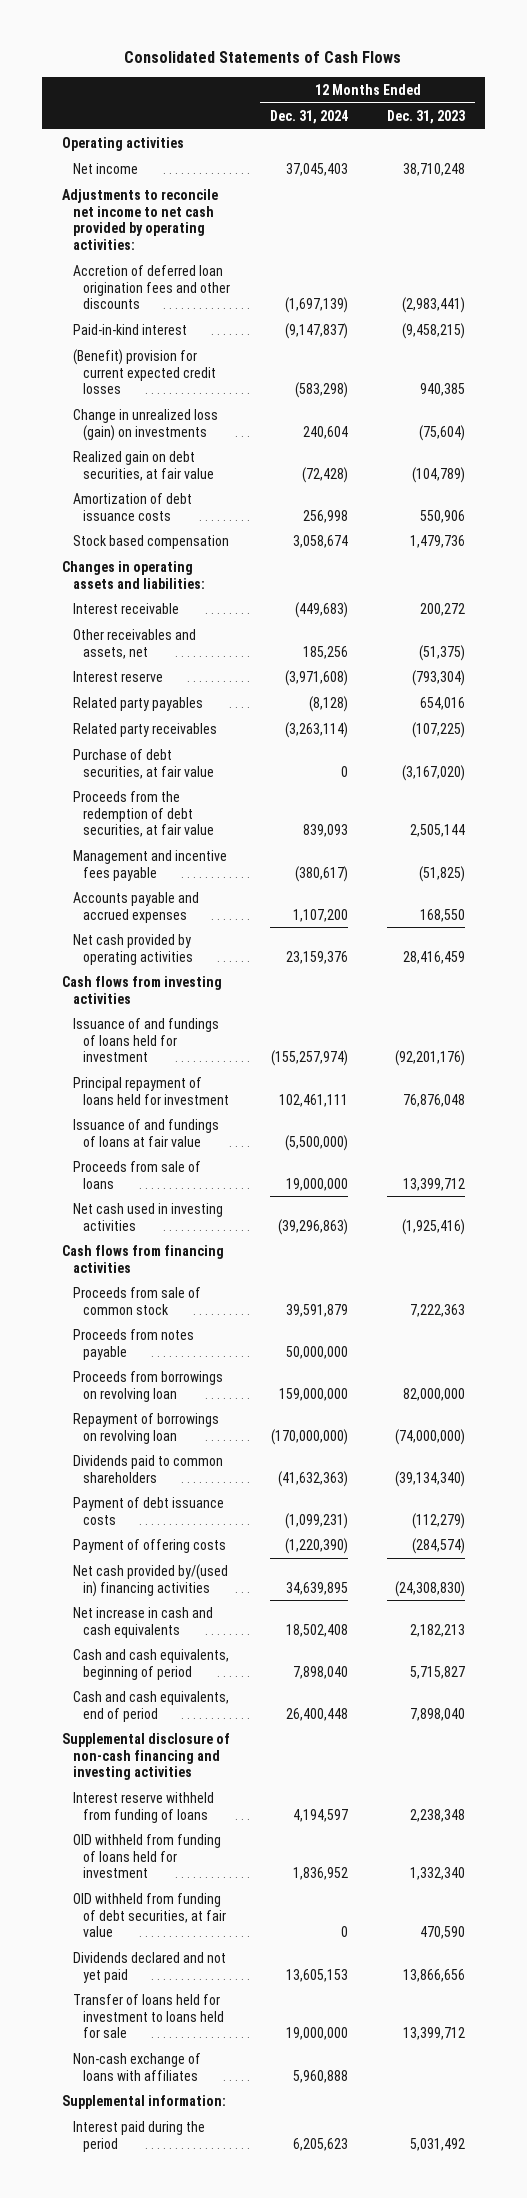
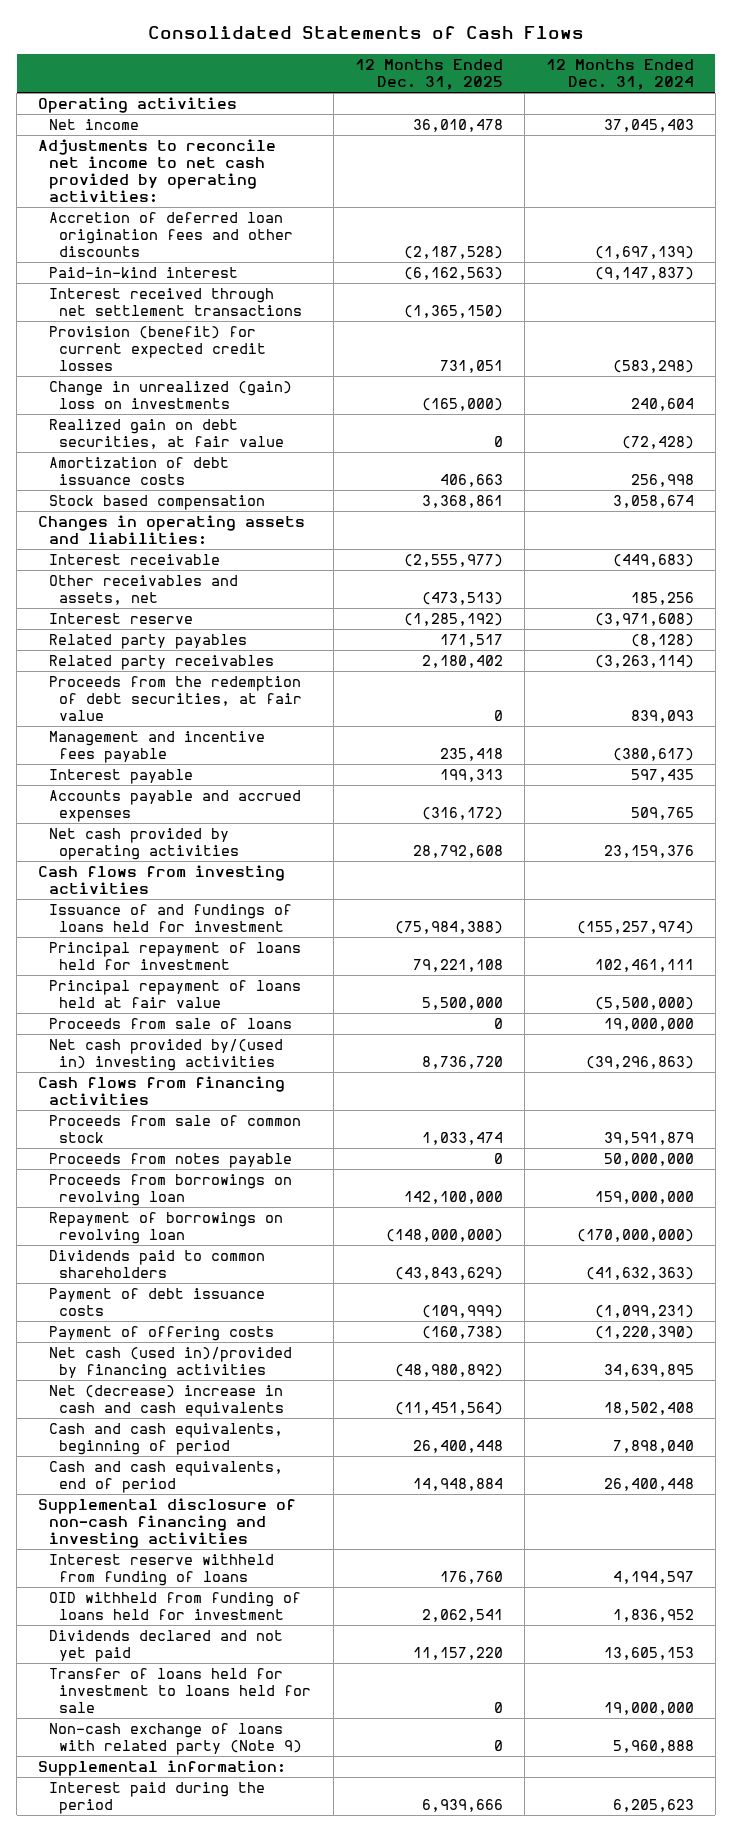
- | 12 Months Ended Dec. 31, 2024 | 12 Months Ended Dec. 31, 2023
+ | 12 Months Ended Dec. 31, 2025 | 12 Months Ended Dec. 31, 2024
- (Benefit) provision for current expected credit losses | (583,298) | 940,385
- Change in unrealized loss (gain) on investments | 240,604 | (75,604)
+ Interest received through net settlement transactions | (1,365,150) |
+ Provision (benefit) for current expected credit losses | 731,051 | (583,298)
+ Change in unrealized (gain) loss on investments | (165,000) | 240,604
- Purchase of debt securities, at fair value | 0 | (3,167,020)
- Accounts payable and accrued expenses | 1,107,200 | 168,550
+ Interest payable | 199,313 | 597,435
+ Accounts payable and accrued expenses | (316,172) | 509,765
- Issuance of and fundings of loans at fair value | (5,500,000) |
+ Principal repayment of loans held at fair value | 5,500,000 | (5,500,000)
- Net cash used in investing activities | (39,296,863) | (1,925,416)
+ Net cash provided by/(used in) investing activities | 8,736,720 | (39,296,863)
- Net cash provided by/(used in) financing activities | 34,639,895 | (24,308,830)
- Net increase in cash and cash equivalents | 18,502,408 | 2,182,213
+ Net cash (used in)/provided by financing activities | (48,980,892) | 34,639,895
+ Net (decrease) increase in cash and cash equivalents | (11,451,564) | 18,502,408
- OID withheld from funding of debt securities, at fair value | 0 | 470,590
- Non-cash exchange of loans with affiliates | 5,960,888 |
+ Non-cash exchange of loans with related party (Note 9) | 0 | 5,960,888

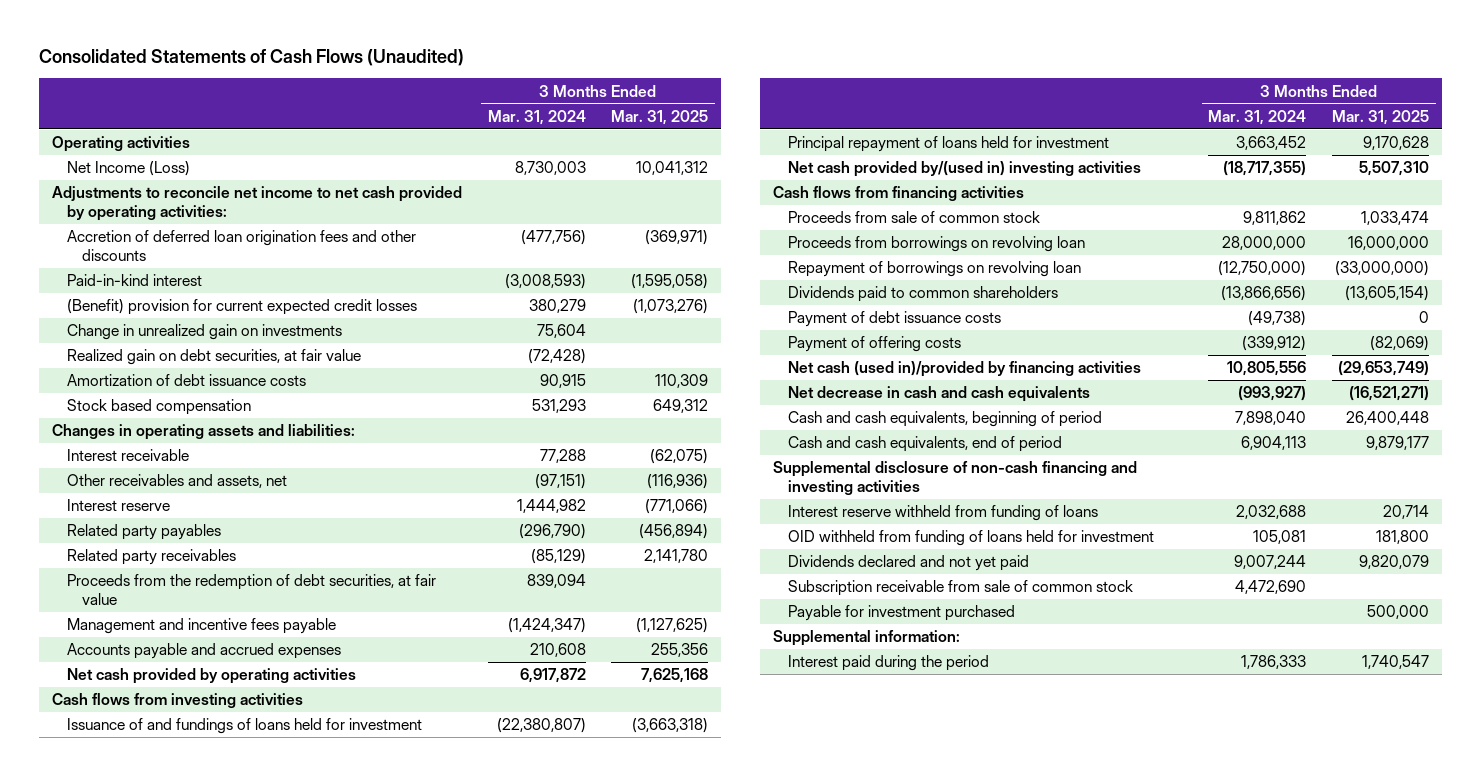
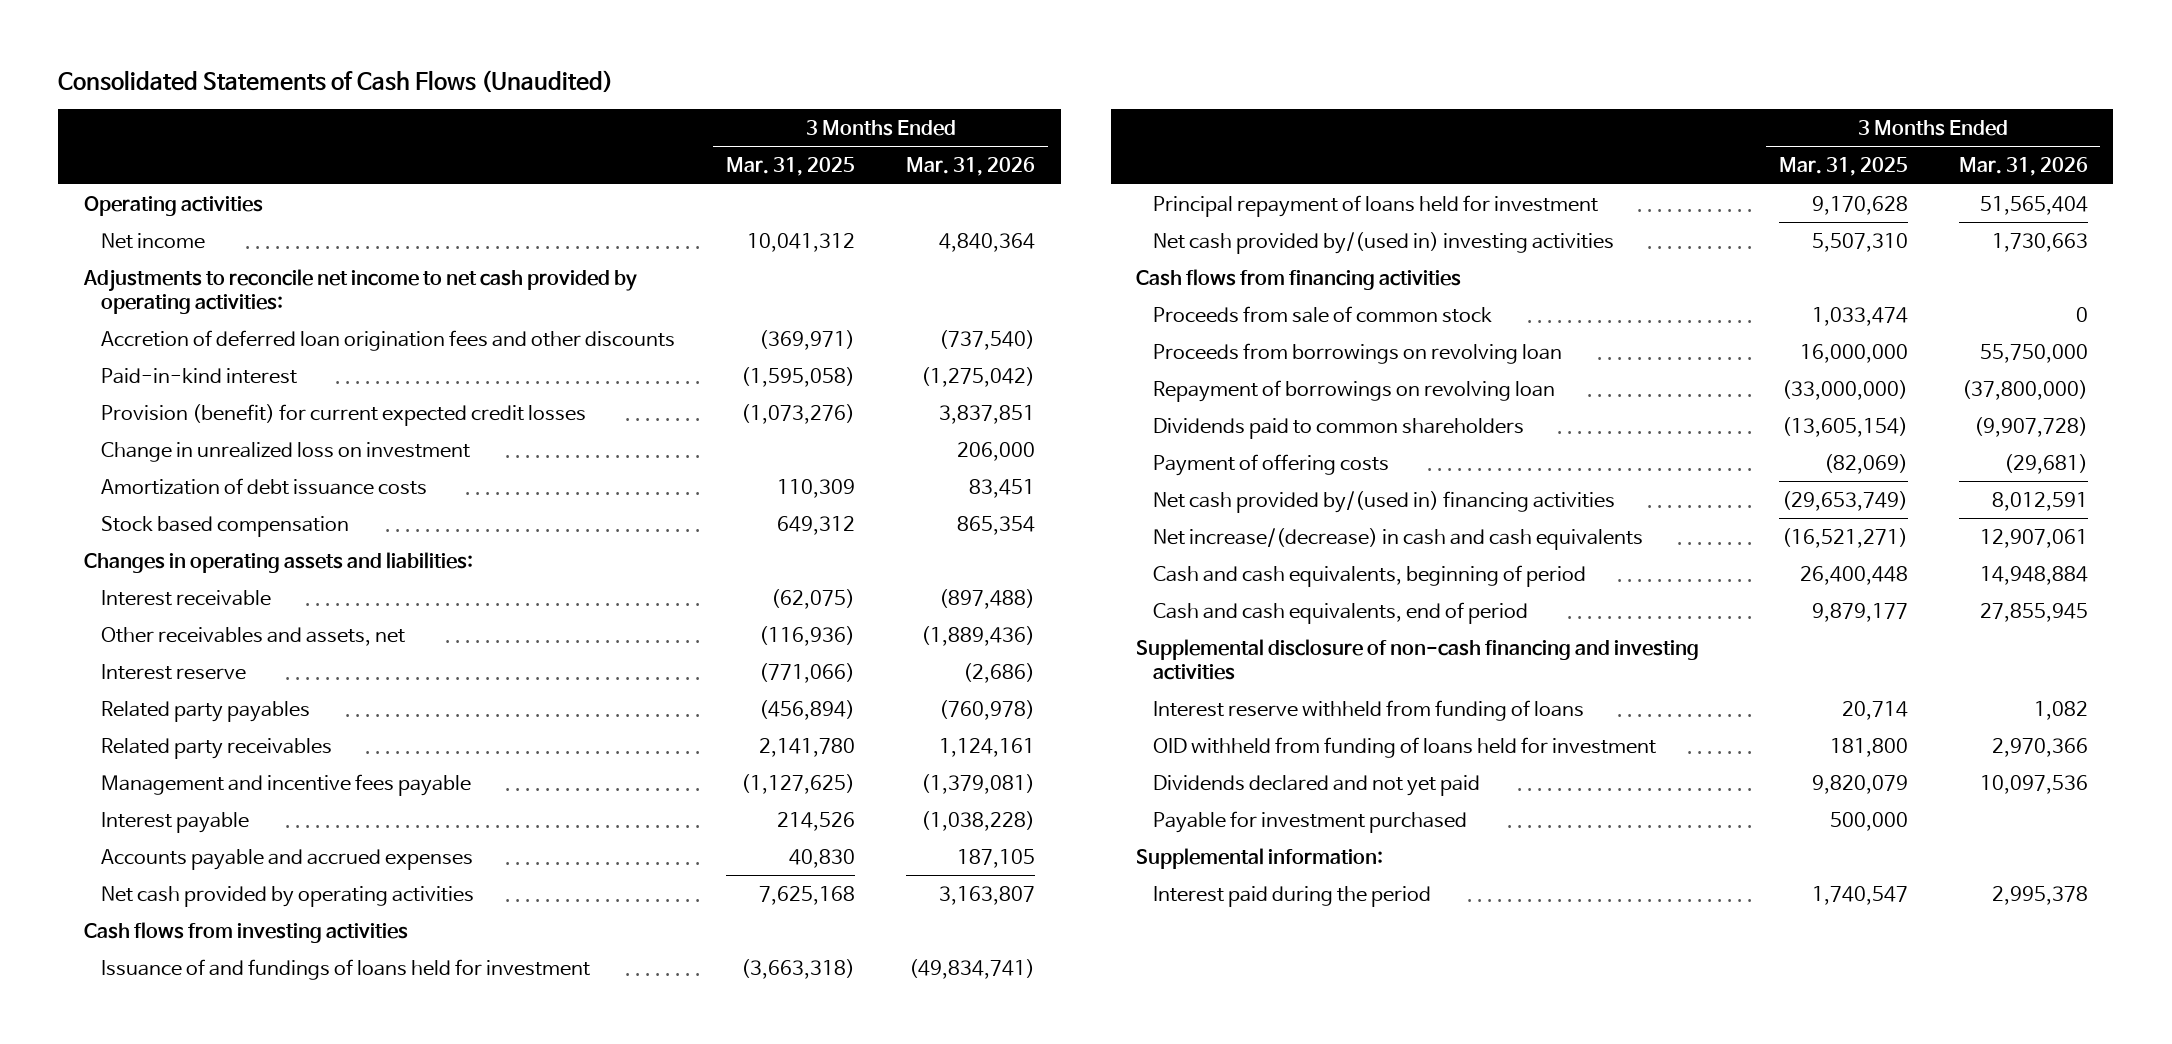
- | 3 Months Ended Mar. 31, 2024 | 3 Months Ended Mar. 31, 2025
+ | 3 Months Ended Mar. 31, 2025 | 3 Months Ended Mar. 31, 2026
- Net Income (Loss) | 8,730,003 | 10,041,312
+ Net income | 10,041,312 | 4,840,364
- (Benefit) provision for current expected credit losses | 380,279 | (1,073,276)
- Change in unrealized gain on investments | 75,604 |
- Realized gain on debt securities, at fair value | (72,428) |
+ Provision (benefit) for current expected credit losses | (1,073,276) | 3,837,851
+ Change in unrealized loss on investment | | 206,000
- Proceeds from the redemption of debt securities, at fair value | 839,094 |
- Accounts payable and accrued expenses | 210,608 | 255,356
+ Interest payable | 214,526 | (1,038,228)
+ Accounts payable and accrued expenses | 40,830 | 187,105
- Payment of debt issuance costs | (49,738) | 0
- Net cash (used in)/provided by financing activities | 10,805,556 | (29,653,749)
- Net decrease in cash and cash equivalents | (993,927) | (16,521,271)
+ Net cash provided by/(used in) financing activities | (29,653,749) | 8,012,591
+ Net increase/(decrease) in cash and cash equivalents | (16,521,271) | 12,907,061
- Subscription receivable from sale of common stock | 4,472,690 |

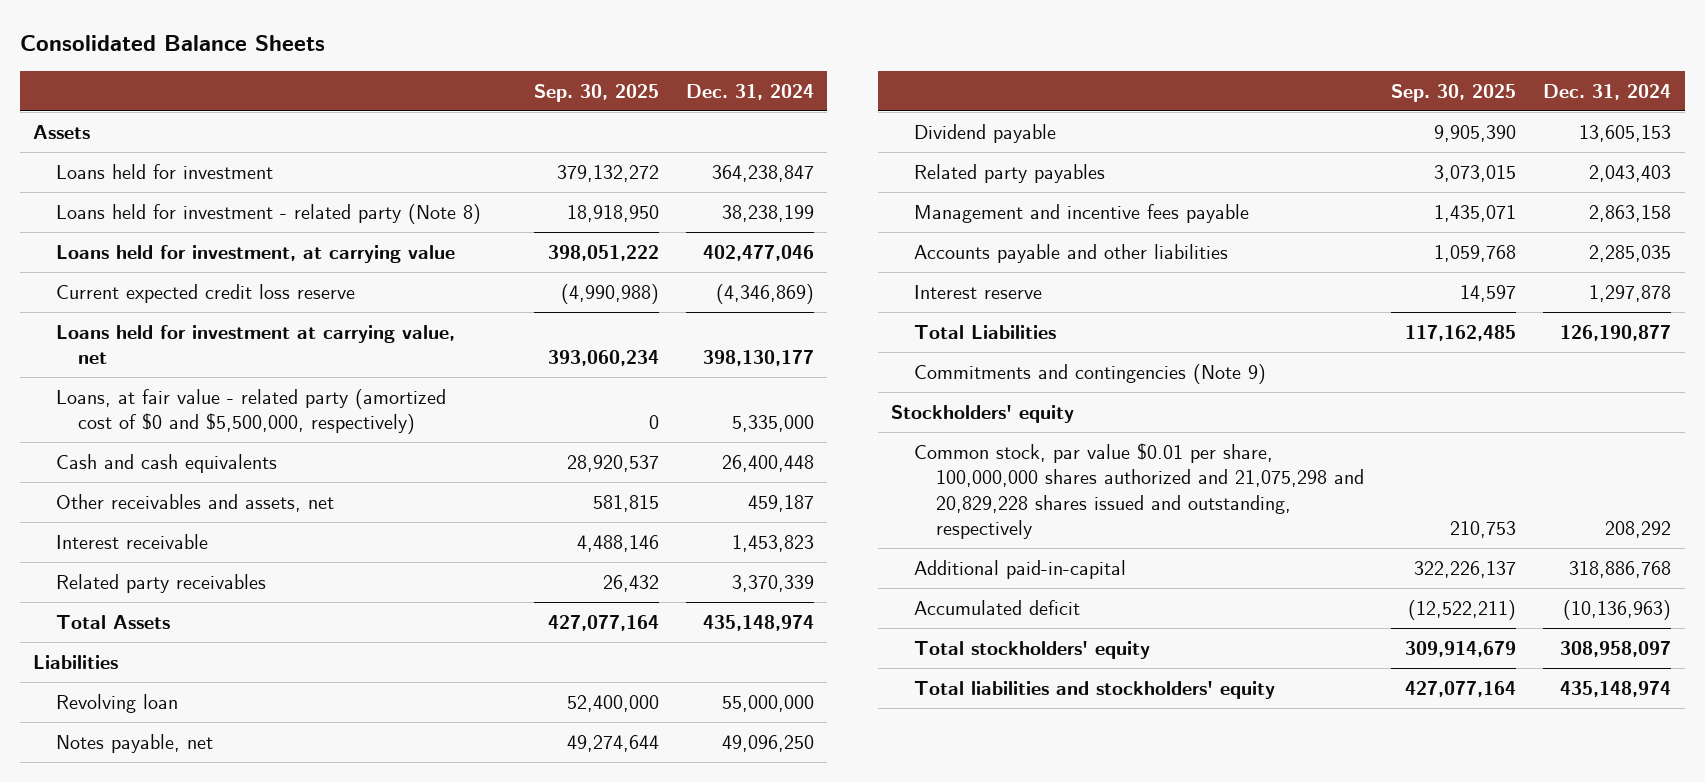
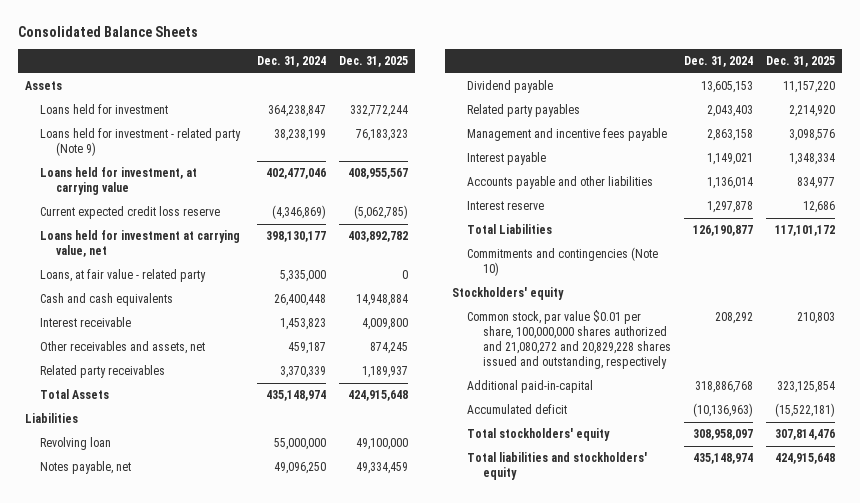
- | Sep. 30, 2025 | Dec. 31, 2024
+ | Dec. 31, 2024 | Dec. 31, 2025
- Loans held for investment - related party (Note 8) | 18,918,950 | 38,238,199
+ Loans held for investment - related party (Note 9) | 38,238,199 | 76,183,323
- Loans, at fair value - related party (amortized cost of $0 and $5,500,000, respectively) | 0 | 5,335,000
+ Loans, at fair value - related party | 5,335,000 | 0
moved down: Other receivables and assets, net | 459,187 | 874,245
- Accounts payable and other liabilities | 1,059,768 | 2,285,035
+ Interest payable | 1,149,021 | 1,348,334
+ Accounts payable and other liabilities | 1,136,014 | 834,977
- Commitments and contingencies (Note 9)
+ Commitments and contingencies (Note 10)
- Common stock, par value $0.01 per share, 100,000,000 shares authorized and 21,075,298 and 20,829,228 shares issued and outstanding, respectively | 210,753 | 208,292
+ Common stock, par value $0.01 per share, 100,000,000 shares authorized and 21,080,272 and 20,829,228 shares issued and outstanding, respectively | 208,292 | 210,803

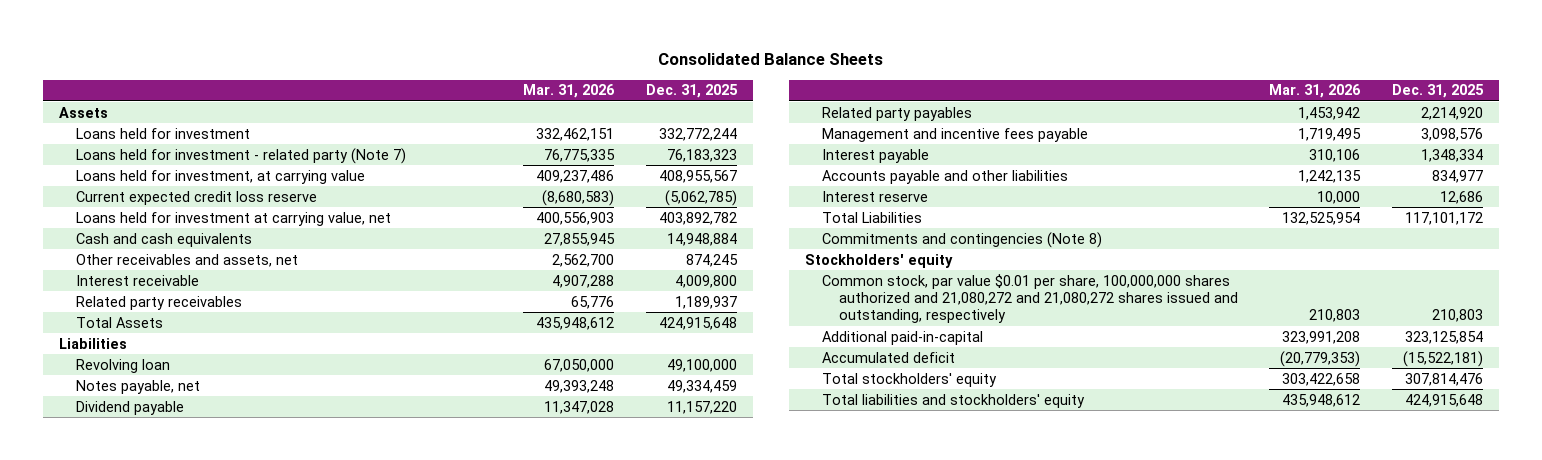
- | Dec. 31, 2024 | Dec. 31, 2025
+ | Mar. 31, 2026 | Dec. 31, 2025
- Loans held for investment - related party (Note 9) | 38,238,199 | 76,183,323
+ Loans held for investment - related party (Note 7) | 76,775,335 | 76,183,323
- Loans, at fair value - related party | 5,335,000 | 0
moved down: Interest receivable | 4,907,288 | 4,009,800
- Commitments and contingencies (Note 10)
+ Commitments and contingencies (Note 8)
- Common stock, par value $0.01 per share, 100,000,000 shares authorized and 21,080,272 and 20,829,228 shares issued and outstanding, respectively | 208,292 | 210,803
+ Common stock, par value $0.01 per share, 100,000,000 shares authorized and 21,080,272 and 21,080,272 shares issued and outstanding, respectively | 210,803 | 210,803

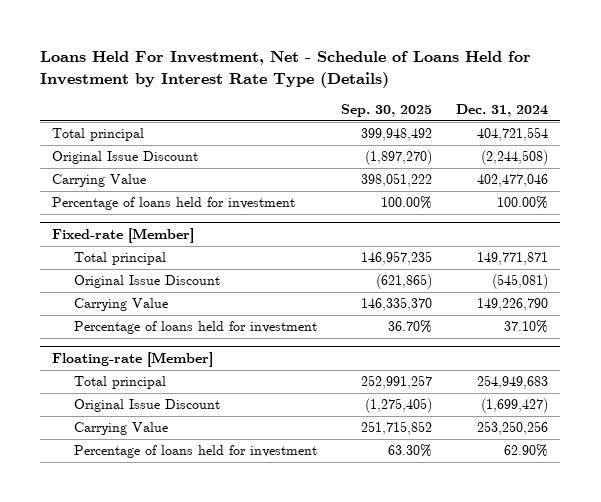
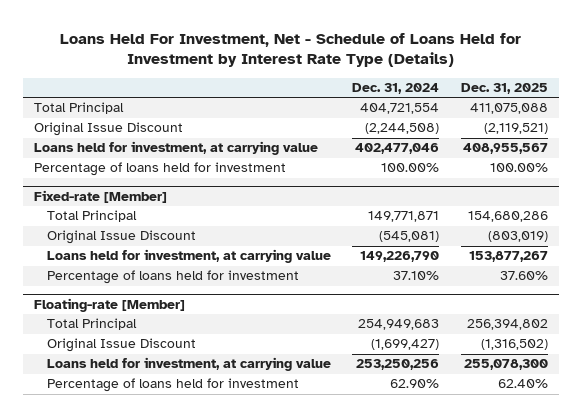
- | Sep. 30, 2025 | Dec. 31, 2024
+ | Dec. 31, 2024 | Dec. 31, 2025
- Total principal | 399,948,492 | 404,721,554
+ Total Principal | 404,721,554 | 411,075,088
- Carrying Value | 398,051,222 | 402,477,046
+ Loans held for investment, at carrying value | 402,477,046 | 408,955,567
@ Fixed-rate [Member]
- Total principal | 146,957,235 | 149,771,871
+ Total Principal | 149,771,871 | 154,680,286
- Carrying Value | 146,335,370 | 149,226,790
+ Loans held for investment, at carrying value | 149,226,790 | 153,877,267
@ Floating-rate [Member]
- Total principal | 252,991,257 | 254,949,683
+ Total Principal | 254,949,683 | 256,394,802
- Carrying Value | 251,715,852 | 253,250,256
+ Loans held for investment, at carrying value | 253,250,256 | 255,078,300

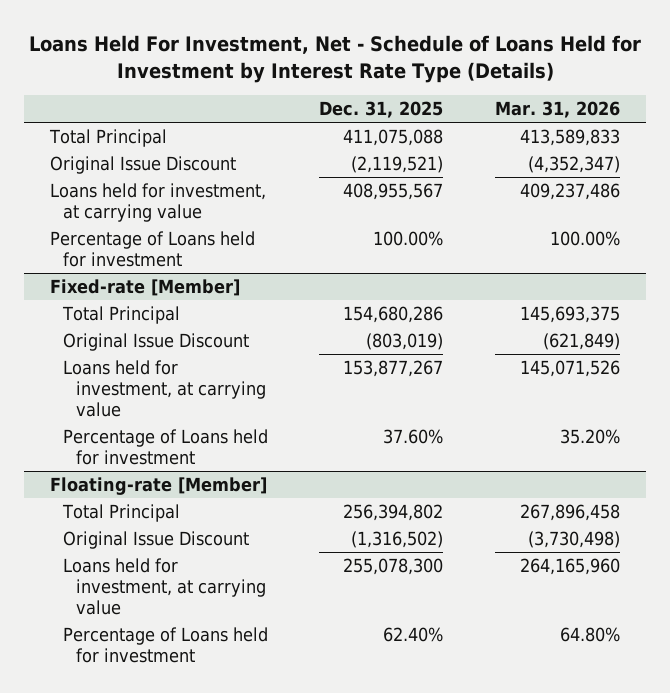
- | Dec. 31, 2024 | Dec. 31, 2025
+ | Dec. 31, 2025 | Mar. 31, 2026
- Percentage of loans held for investment | 100.00% | 100.00%
+ Percentage of Loans held for investment | 100.00% | 100.00%
@ Fixed-rate [Member]
- Percentage of loans held for investment | 37.10% | 37.60%
+ Percentage of Loans held for investment | 37.60% | 35.20%
@ Floating-rate [Member]
- Percentage of loans held for investment | 62.90% | 62.40%
+ Percentage of Loans held for investment | 62.40% | 64.80%

